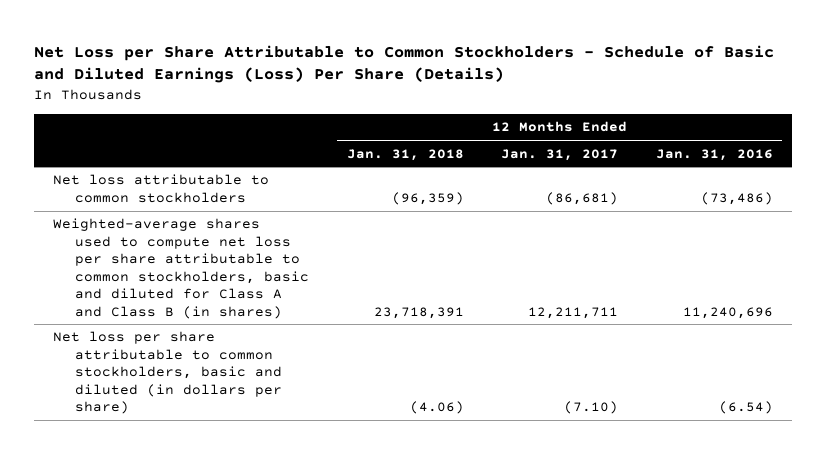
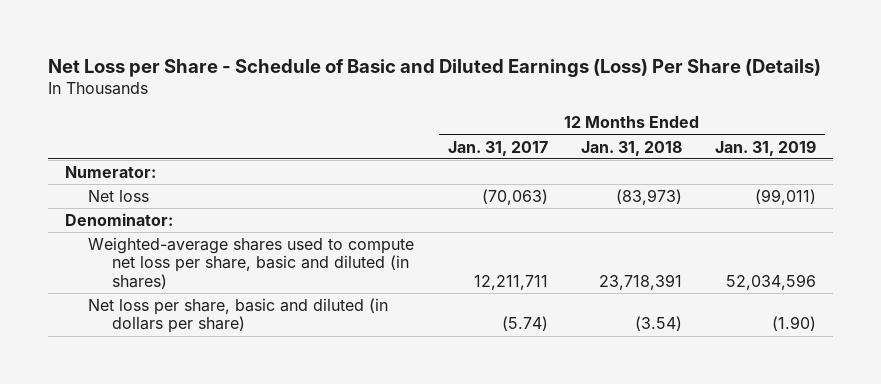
- Net Loss per Share Attributable to Common Stockholders - Schedule of Basic and Diluted Earnings (Loss) Per Share (Details)
+ Net Loss per Share - Schedule of Basic and Diluted Earnings (Loss) Per Share (Details)
- | 12 Months Ended Jan. 31, 2018 | 12 Months Ended Jan. 31, 2017 | 12 Months Ended Jan. 31, 2016
+ | 12 Months Ended Jan. 31, 2017 | 12 Months Ended Jan. 31, 2018 | 12 Months Ended Jan. 31, 2019
- Net loss attributable to common stockholders | (96,359) | (86,681) | (73,486)
- Weighted-average shares used to compute net loss per share attributable to common stockholders, basic and diluted for Class A and Class B (in shares) | 23,718,391 | 12,211,711 | 11,240,696
- Net loss per share attributable to common stockholders, basic and diluted (in dollars per share) | (4.06) | (7.10) | (6.54)
+ Numerator:
+ Net loss | (70,063) | (83,973) | (99,011)
+ Denominator:
+ Weighted-average shares used to compute net loss per share, basic and diluted (in shares) | 12,211,711 | 23,718,391 | 52,034,596
+ Net loss per share, basic and diluted (in dollars per share) | (5.74) | (3.54) | (1.90)

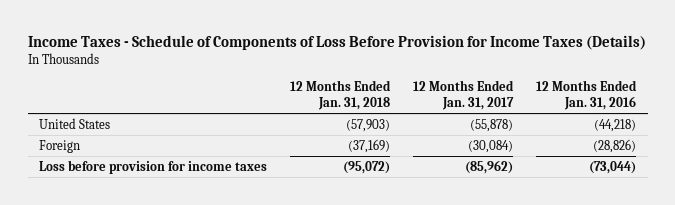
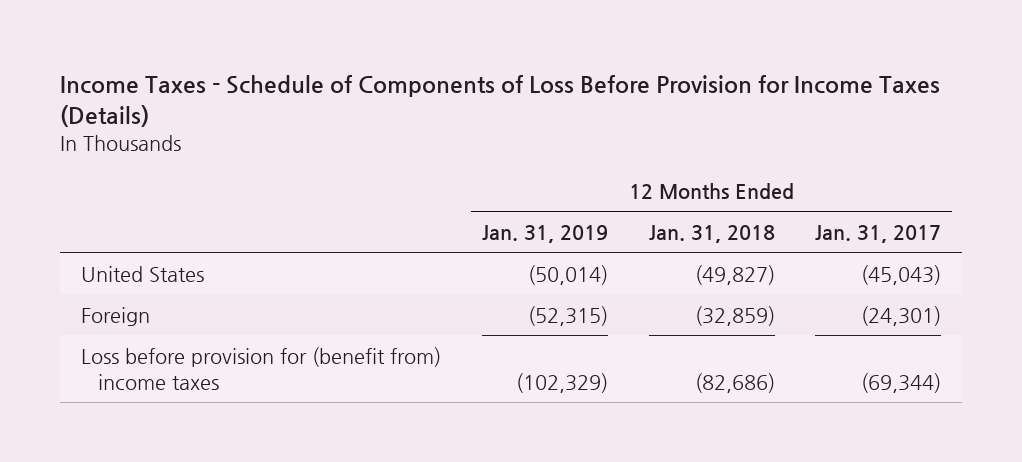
- | 12 Months Ended Jan. 31, 2018 | 12 Months Ended Jan. 31, 2017 | 12 Months Ended Jan. 31, 2016
+ | 12 Months Ended Jan. 31, 2019 | 12 Months Ended Jan. 31, 2018 | 12 Months Ended Jan. 31, 2017
- United States | (57,903) | (55,878) | (44,218)
- Foreign | (37,169) | (30,084) | (28,826)
- Loss before provision for income taxes | (95,072) | (85,962) | (73,044)
+ United States | (50,014) | (49,827) | (45,043)
+ Foreign | (52,315) | (32,859) | (24,301)
+ Loss before provision for (benefit from) income taxes | (102,329) | (82,686) | (69,344)

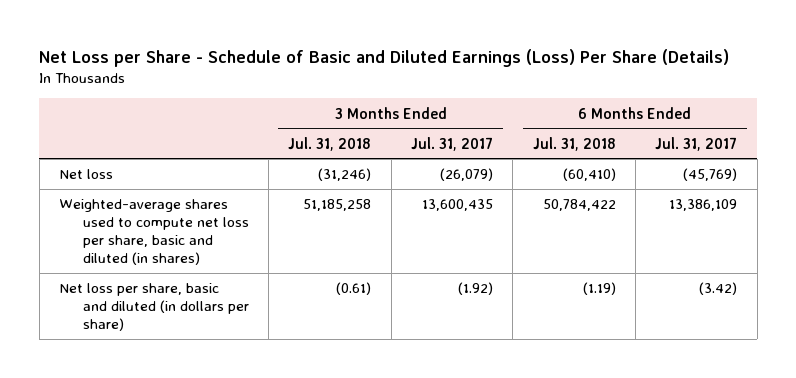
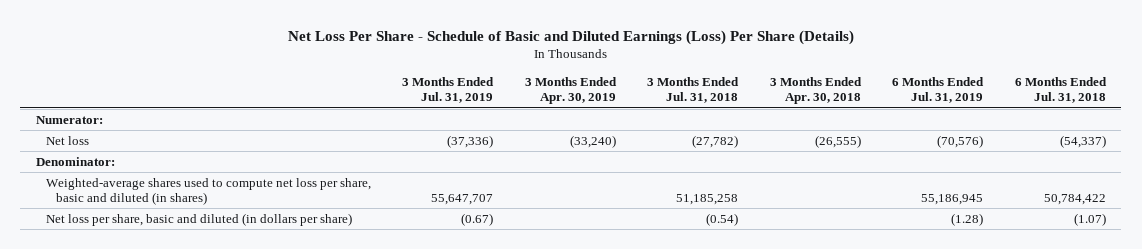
- Net Loss per Share - Schedule of Basic and Diluted Earnings (Loss) Per Share (Details)
+ Net Loss Per Share - Schedule of Basic and Diluted Earnings (Loss) Per Share (Details)
- | 3 Months Ended Jul. 31, 2018 | 3 Months Ended Jul. 31, 2017 | 6 Months Ended Jul. 31, 2018 | 6 Months Ended Jul. 31, 2017
+ | 3 Months Ended Jul. 31, 2019 | 3 Months Ended Apr. 30, 2019 | 3 Months Ended Jul. 31, 2018 | 3 Months Ended Apr. 30, 2018 | 6 Months Ended Jul. 31, 2019 | 6 Months Ended Jul. 31, 2018
- Net loss | (31,246) | (26,079) | (60,410) | (45,769)
+ Numerator:
+ Net loss | (37,336) | (33,240) | (27,782) | (26,555) | (70,576) | (54,337)
+ Denominator:
- Net loss per share, basic and diluted (in dollars per share) | (0.61) | (1.92) | (1.19) | (3.42)
+ Net loss per share, basic and diluted (in dollars per share) | (0.67) | | (0.54) | | (1.28) | (1.07)

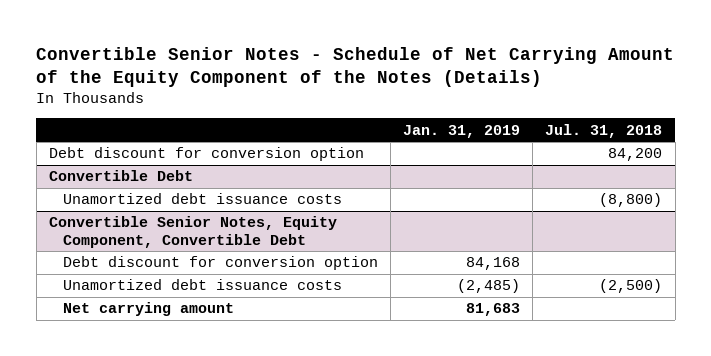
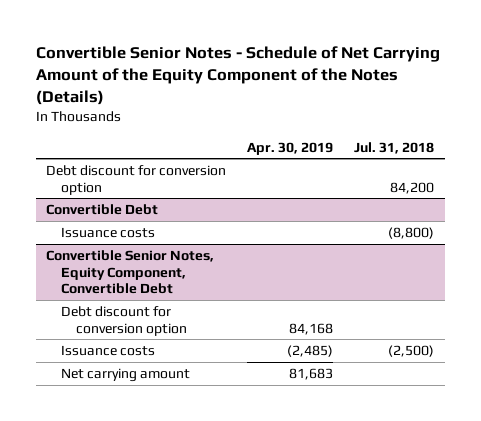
- | Jan. 31, 2019 | Jul. 31, 2018
+ | Apr. 30, 2019 | Jul. 31, 2018
@ Convertible Debt
- Unamortized debt issuance costs | | (8,800)
+ Issuance costs | | (8,800)
@ Convertible Senior Notes, Equity Component, Convertible Debt
- Unamortized debt issuance costs | (2,485) | (2,500)
+ Issuance costs | (2,485) | (2,500)

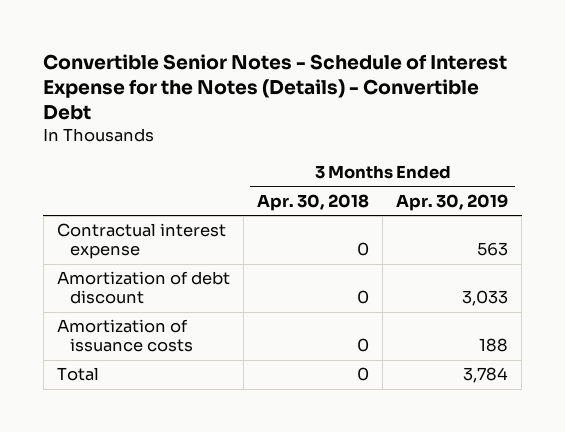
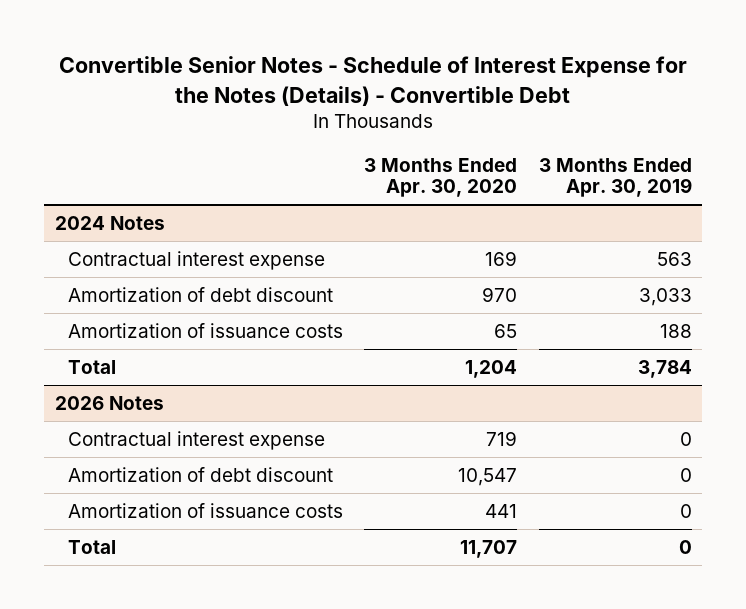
- | 3 Months Ended Apr. 30, 2018 | 3 Months Ended Apr. 30, 2019
+ | 3 Months Ended Apr. 30, 2020 | 3 Months Ended Apr. 30, 2019
+ 2024 Notes
+ 2026 Notes
+ Contractual interest expense | 719 | 0
+ Amortization of debt discount | 10,547 | 0
+ Amortization of issuance costs | 441 | 0
+ Total | 11,707 | 0

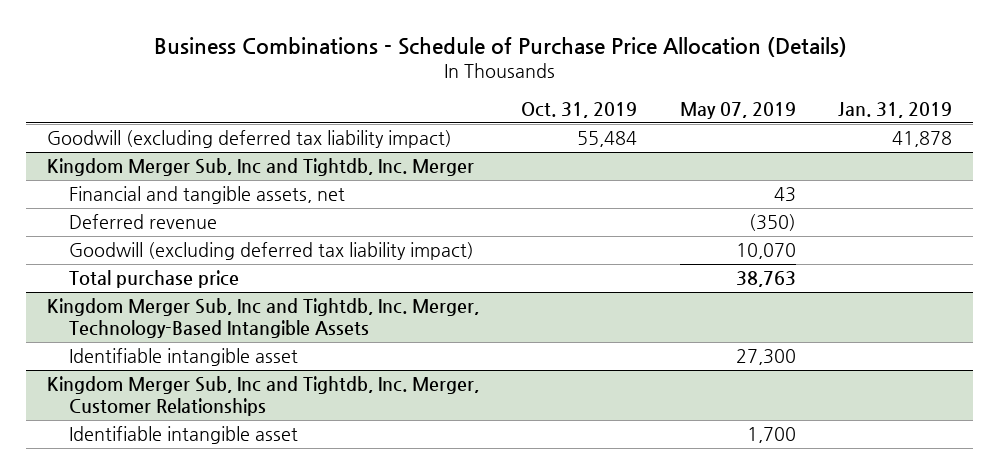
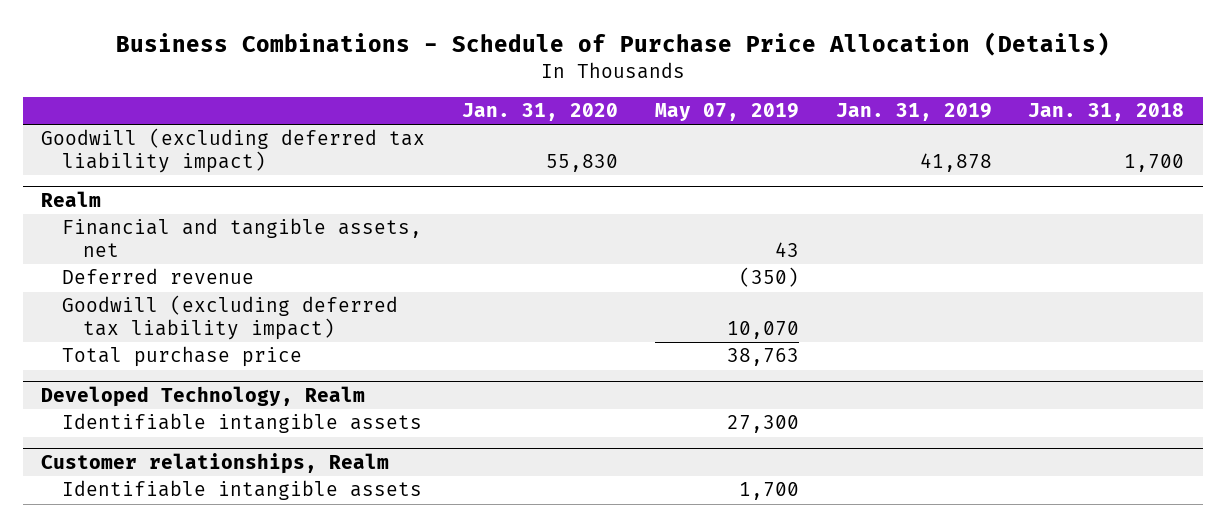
- | Oct. 31, 2019 | May 07, 2019 | Jan. 31, 2019
+ | Jan. 31, 2020 | May 07, 2019 | Jan. 31, 2019 | Jan. 31, 2018
- Kingdom Merger Sub, Inc and Tightdb, Inc. Merger
+ Realm
- Kingdom Merger Sub, Inc and Tightdb, Inc. Merger, Technology-Based Intangible Assets
- Identifiable intangible asset | | 27,300 |
- Kingdom Merger Sub, Inc and Tightdb, Inc. Merger, Customer Relationships
- Identifiable intangible asset | | 1,700 |
+ Developed Technology, Realm
+ Identifiable intangible assets | | 27,300 | |
+ Customer relationships, Realm
+ Identifiable intangible assets | | 1,700 | |

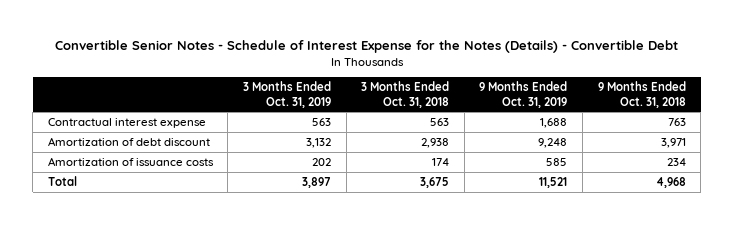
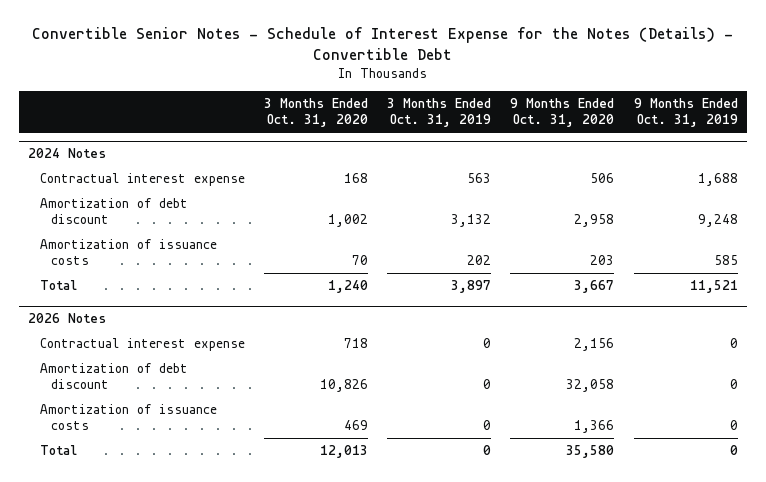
- | 3 Months Ended Oct. 31, 2019 | 3 Months Ended Oct. 31, 2018 | 9 Months Ended Oct. 31, 2019 | 9 Months Ended Oct. 31, 2018
+ | 3 Months Ended Oct. 31, 2020 | 3 Months Ended Oct. 31, 2019 | 9 Months Ended Oct. 31, 2020 | 9 Months Ended Oct. 31, 2019
+ 2024 Notes
+ 2026 Notes
+ Contractual interest expense | 718 | 0 | 2,156 | 0
+ Amortization of debt discount | 10,826 | 0 | 32,058 | 0
+ Amortization of issuance costs | 469 | 0 | 1,366 | 0
+ Total | 12,013 | 0 | 35,580 | 0

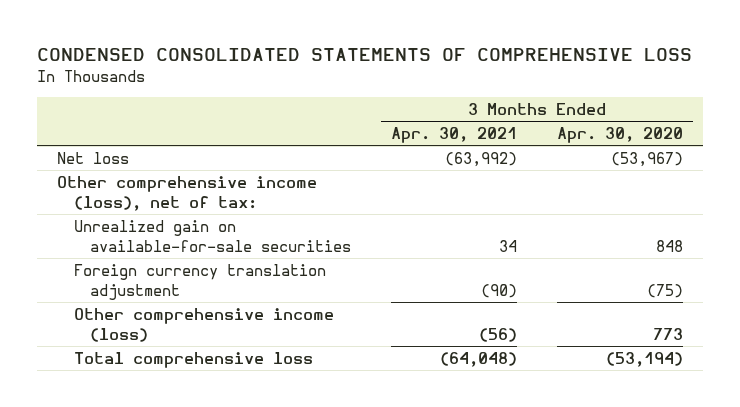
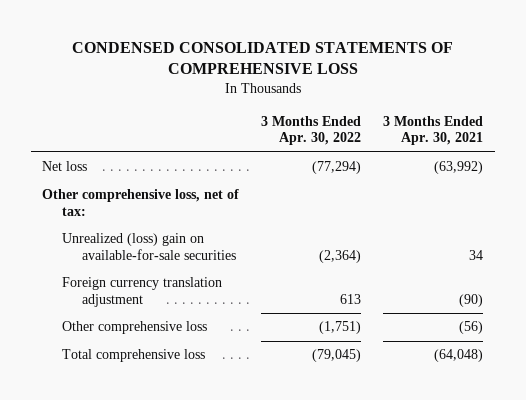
- | 3 Months Ended Apr. 30, 2021 | 3 Months Ended Apr. 30, 2020
+ | 3 Months Ended Apr. 30, 2022 | 3 Months Ended Apr. 30, 2021
- Other comprehensive income (loss), net of tax:
- Unrealized gain on available-for-sale securities | 34 | 848
+ Other comprehensive loss, net of tax:
+ Unrealized (loss) gain on available-for-sale securities | (2,364) | 34
- Other comprehensive income (loss) | (56) | 773
+ Other comprehensive loss | (1,751) | (56)

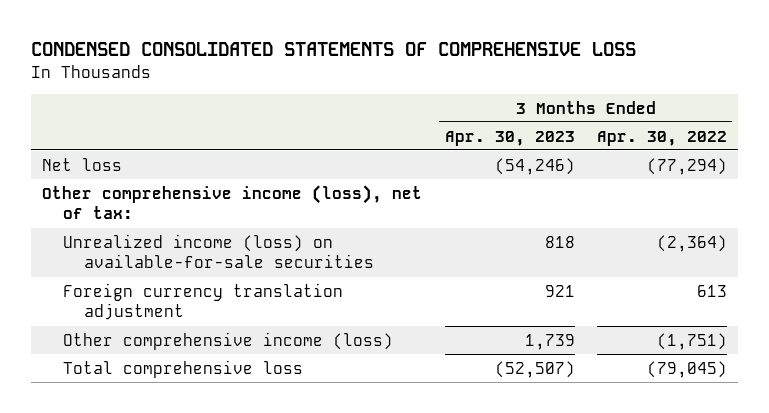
- | 3 Months Ended Apr. 30, 2022 | 3 Months Ended Apr. 30, 2021
+ | 3 Months Ended Apr. 30, 2023 | 3 Months Ended Apr. 30, 2022
- Other comprehensive loss, net of tax:
- Unrealized (loss) gain on available-for-sale securities | (2,364) | 34
+ Other comprehensive income (loss), net of tax:
+ Unrealized income (loss) on available-for-sale securities | 818 | (2,364)
- Other comprehensive loss | (1,751) | (56)
+ Other comprehensive income (loss) | 1,739 | (1,751)

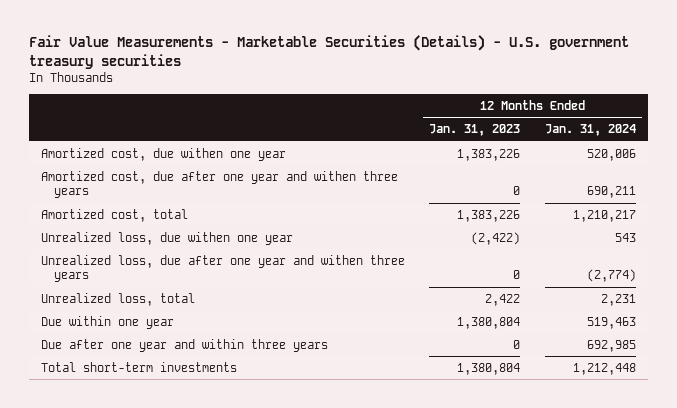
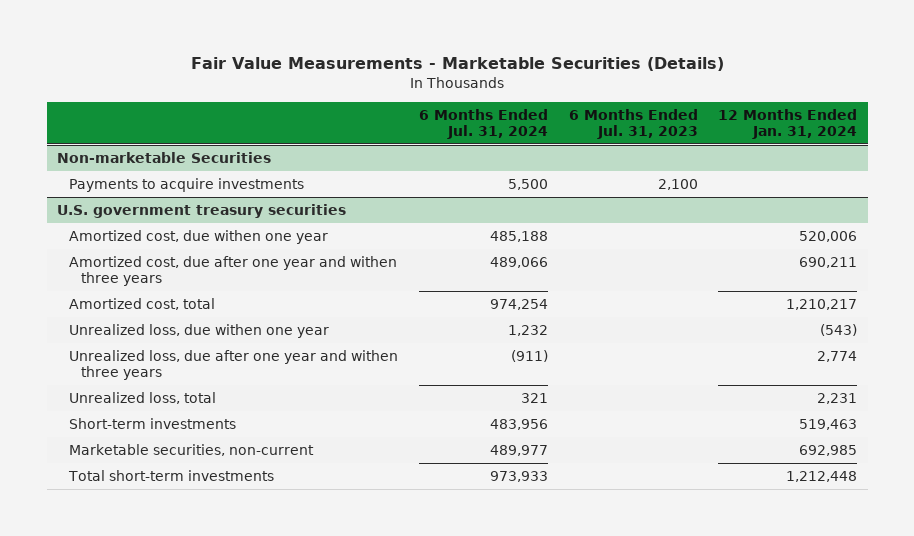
- Fair Value Measurements - Marketable Securities (Details) - U.S. government treasury securities
+ Fair Value Measurements - Marketable Securities (Details)
- | 12 Months Ended Jan. 31, 2023 | 12 Months Ended Jan. 31, 2024
+ | 6 Months Ended Jul. 31, 2024 | 6 Months Ended Jul. 31, 2023 | 12 Months Ended Jan. 31, 2024
+ Non-marketable Securities
+ Payments to acquire investments | 5,500 | 2,100 |
+ U.S. government treasury securities
- Unrealized loss, due withen one year | (2,422) | 543
- Unrealized loss, due after one year and withen three years | 0 | (2,774)
+ Unrealized loss, due withen one year | 1,232 | | (543)
+ Unrealized loss, due after one year and withen three years | (911) | | 2,774
- Due within one year | 1,380,804 | 519,463
- Due after one year and within three years | 0 | 692,985
+ Short-term investments | 483,956 | | 519,463
+ Marketable securities, non-current | 489,977 | | 692,985

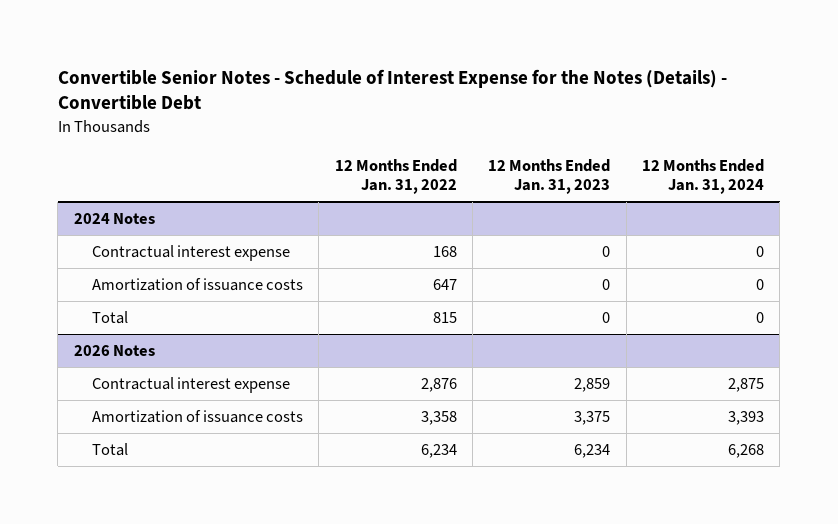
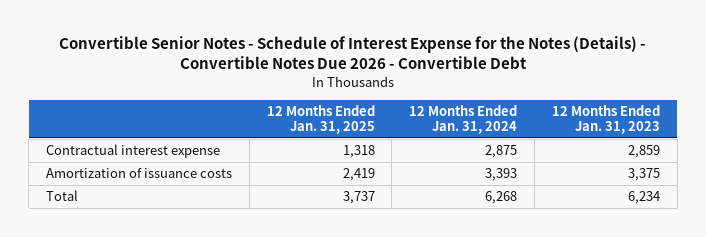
- Convertible Senior Notes - Schedule of Interest Expense for the Notes (Details) - Convertible Debt
+ Convertible Senior Notes - Schedule of Interest Expense for the Notes (Details) - Convertible Notes Due 2026 - Convertible Debt
- | 12 Months Ended Jan. 31, 2022 | 12 Months Ended Jan. 31, 2023 | 12 Months Ended Jan. 31, 2024
+ | 12 Months Ended Jan. 31, 2025 | 12 Months Ended Jan. 31, 2024 | 12 Months Ended Jan. 31, 2023
- 2024 Notes
- Contractual interest expense | 168 | 0 | 0
- Amortization of issuance costs | 647 | 0 | 0
- Total | 815 | 0 | 0
- 2026 Notes

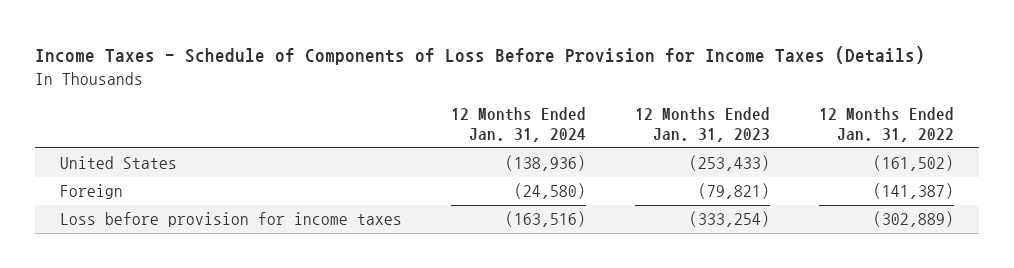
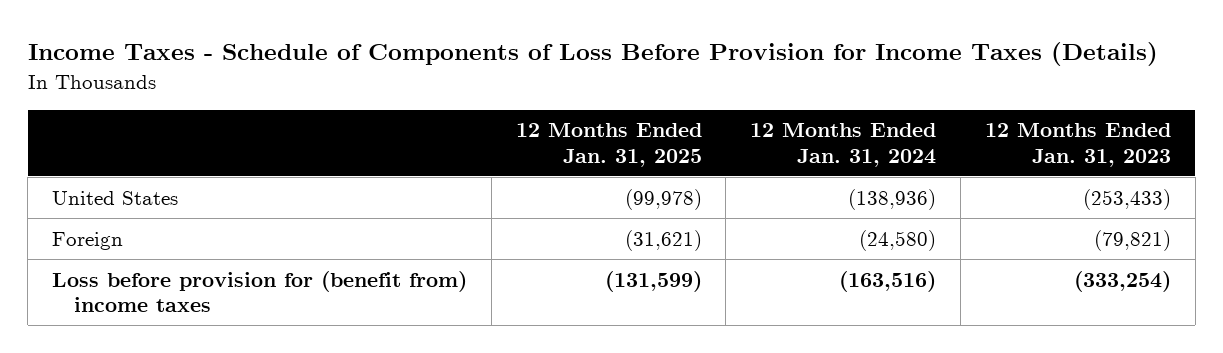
- | 12 Months Ended Jan. 31, 2024 | 12 Months Ended Jan. 31, 2023 | 12 Months Ended Jan. 31, 2022
+ | 12 Months Ended Jan. 31, 2025 | 12 Months Ended Jan. 31, 2024 | 12 Months Ended Jan. 31, 2023
- Loss before provision for income taxes | (163,516) | (333,254) | (302,889)
+ Loss before provision for (benefit from) income taxes | (131,599) | (163,516) | (333,254)

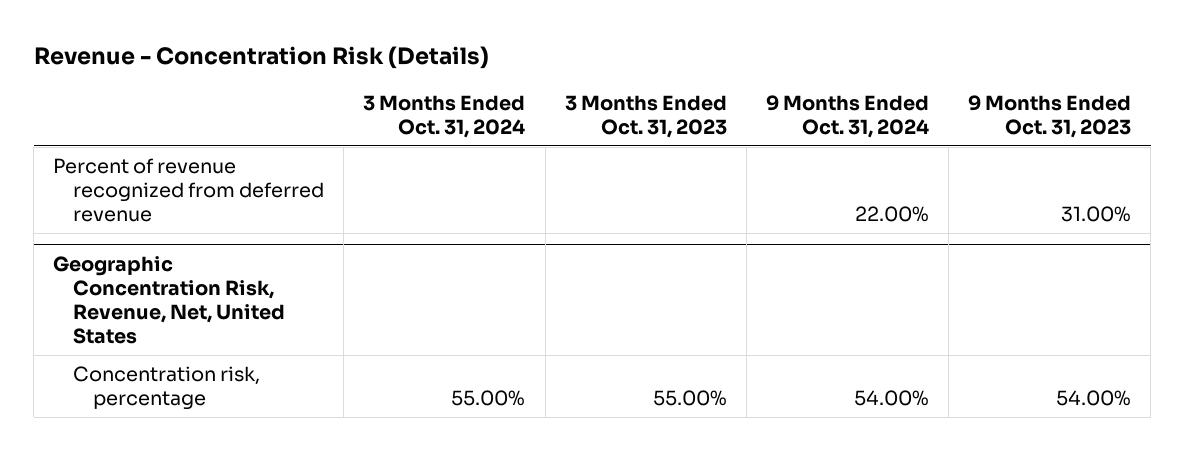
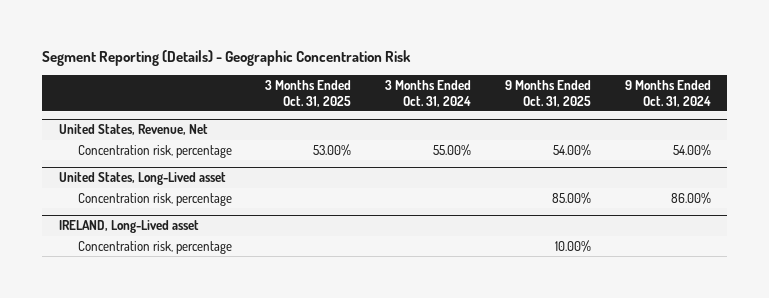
- Revenue - Concentration Risk (Details)
+ Segment Reporting (Details) - Geographic Concentration Risk
- | 3 Months Ended Oct. 31, 2024 | 3 Months Ended Oct. 31, 2023 | 9 Months Ended Oct. 31, 2024 | 9 Months Ended Oct. 31, 2023
+ | 3 Months Ended Oct. 31, 2025 | 3 Months Ended Oct. 31, 2024 | 9 Months Ended Oct. 31, 2025 | 9 Months Ended Oct. 31, 2024
- Percent of revenue recognized from deferred revenue | | | 22.00% | 31.00%
- Geographic Concentration Risk, Revenue, Net, United States
+ United States, Revenue, Net
+ United States, Long-Lived asset
+ Concentration risk, percentage | | | 85.00% | 86.00%
+ IRELAND, Long-Lived asset
+ Concentration risk, percentage | | | 10.00% |

